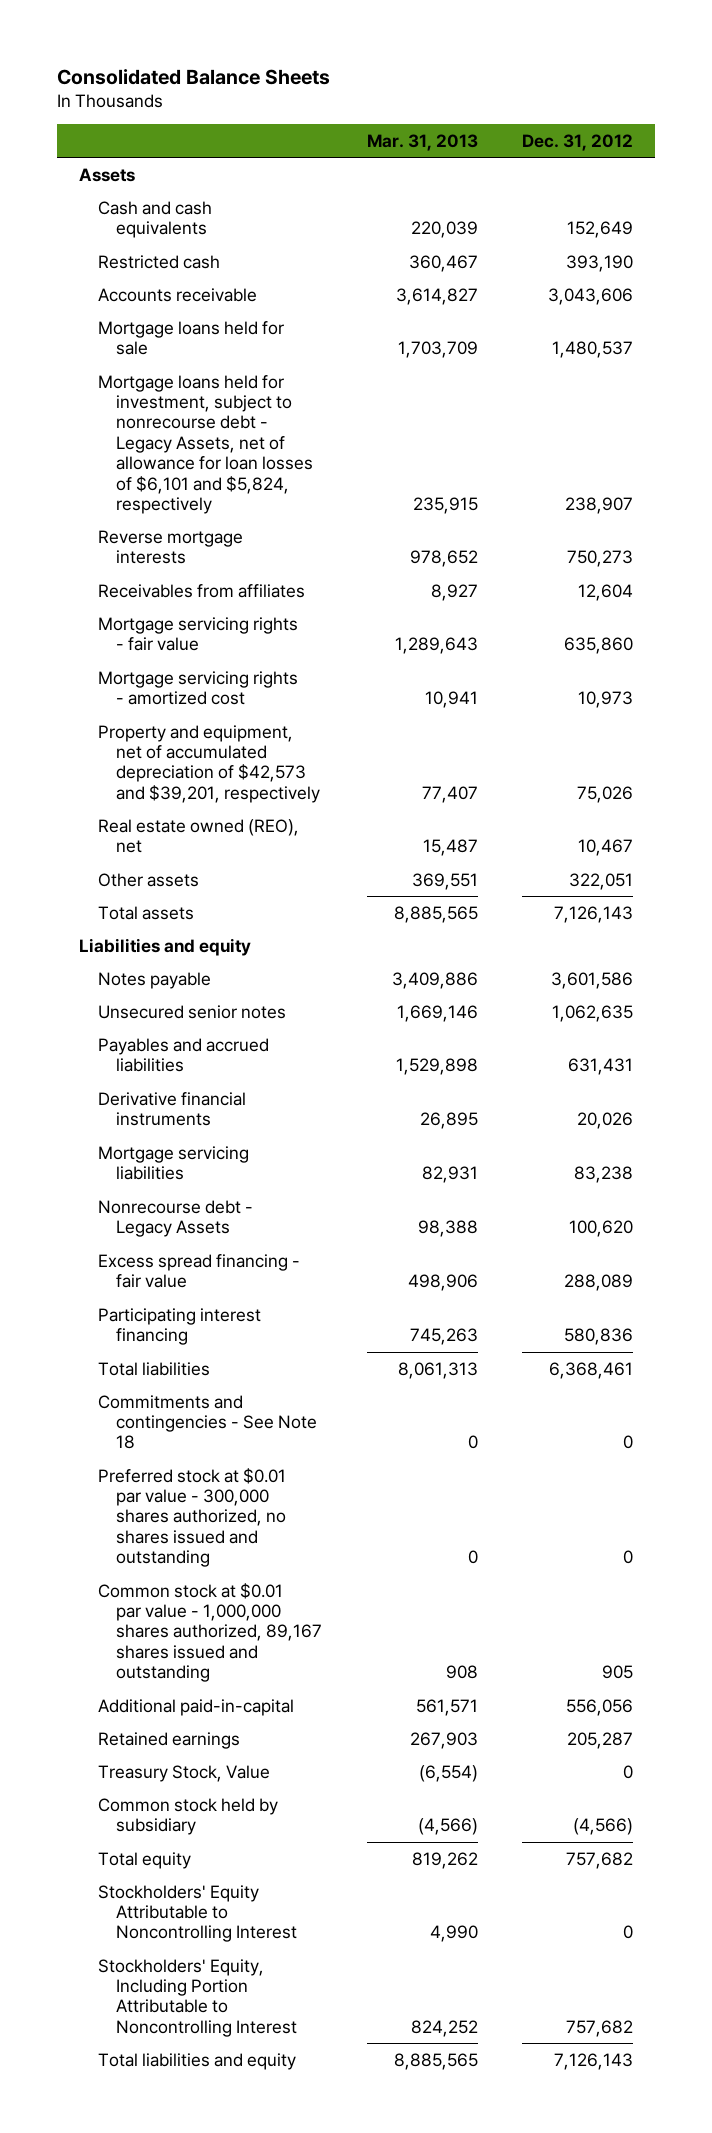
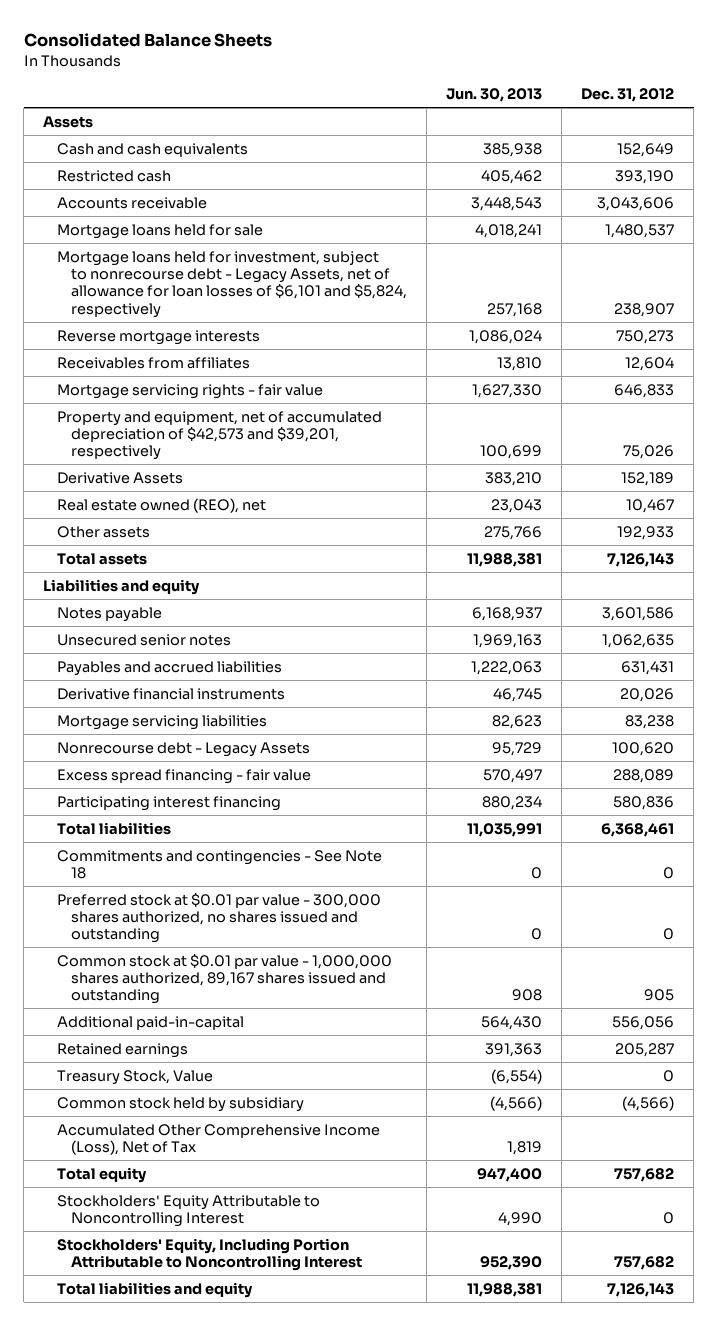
- | Mar. 31, 2013 | Dec. 31, 2012
+ | Jun. 30, 2013 | Dec. 31, 2012
- Mortgage servicing rights - fair value | 1,289,643 | 635,860
- Mortgage servicing rights - amortized cost | 10,941 | 10,973
+ Mortgage servicing rights - fair value | 1,627,330 | 646,833
+ Derivative Assets | 383,210 | 152,189
- Other assets | 369,551 | 322,051
+ Other assets | 275,766 | 192,933
+ Accumulated Other Comprehensive Income (Loss), Net of Tax | 1,819 |

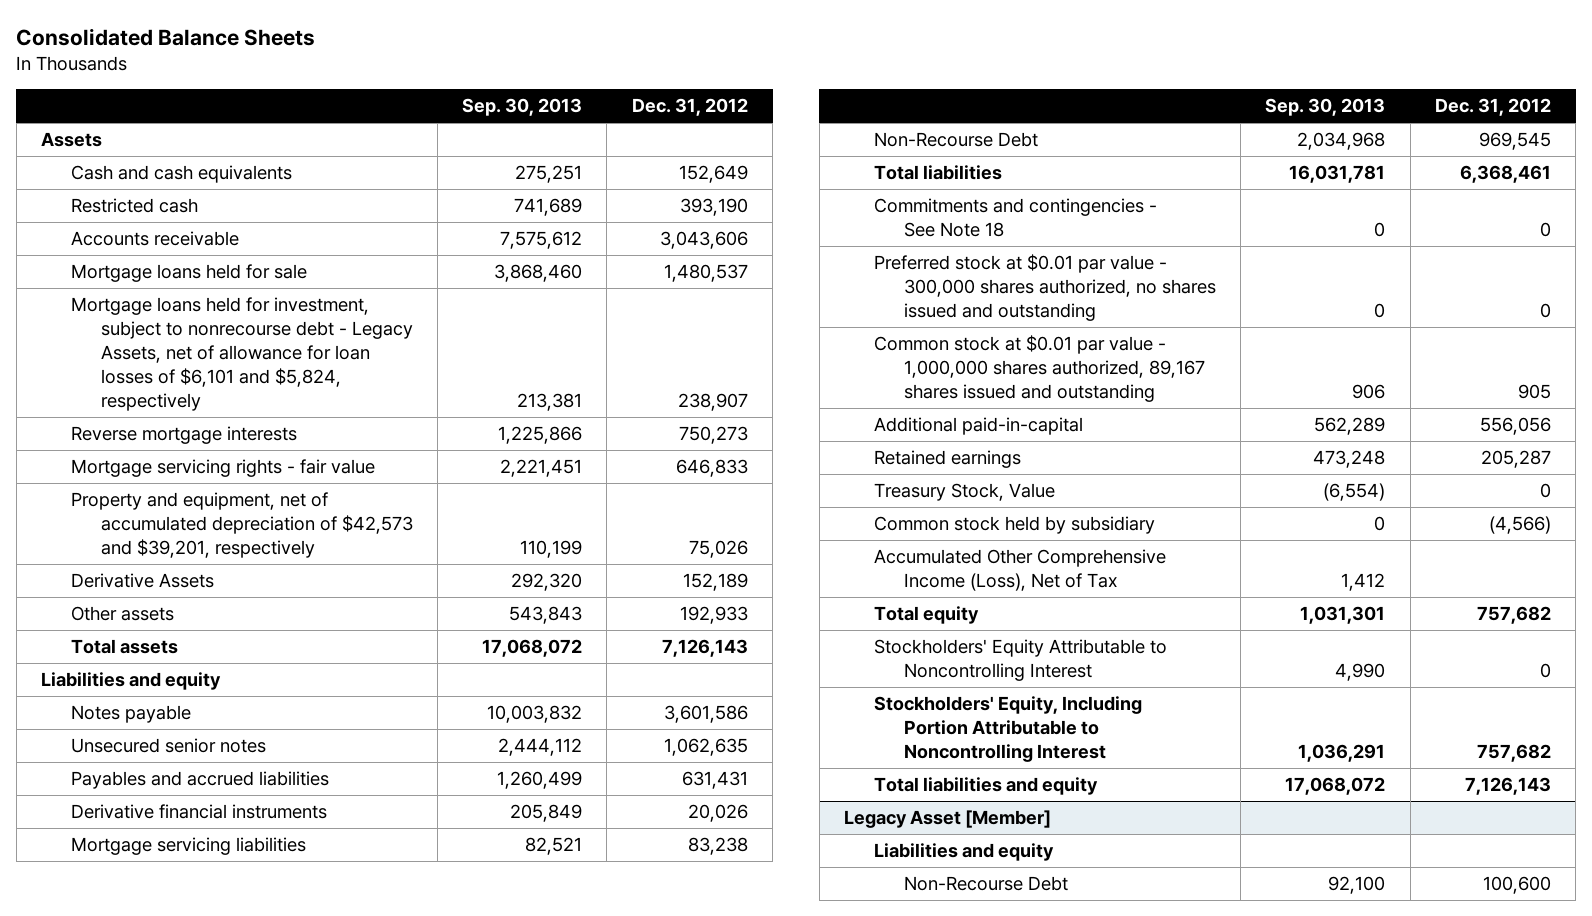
- | Jun. 30, 2013 | Dec. 31, 2012
+ | Sep. 30, 2013 | Dec. 31, 2012
- Receivables from affiliates | 13,810 | 12,604
- Real estate owned (REO), net | 23,043 | 10,467
- Nonrecourse debt - Legacy Assets | 95,729 | 100,620
- Excess spread financing - fair value | 570,497 | 288,089
- Participating interest financing | 880,234 | 580,836
+ Non-Recourse Debt | 2,034,968 | 969,545
+ Legacy Asset [Member]
+ Liabilities and equity
+ Non-Recourse Debt | 92,100 | 100,600

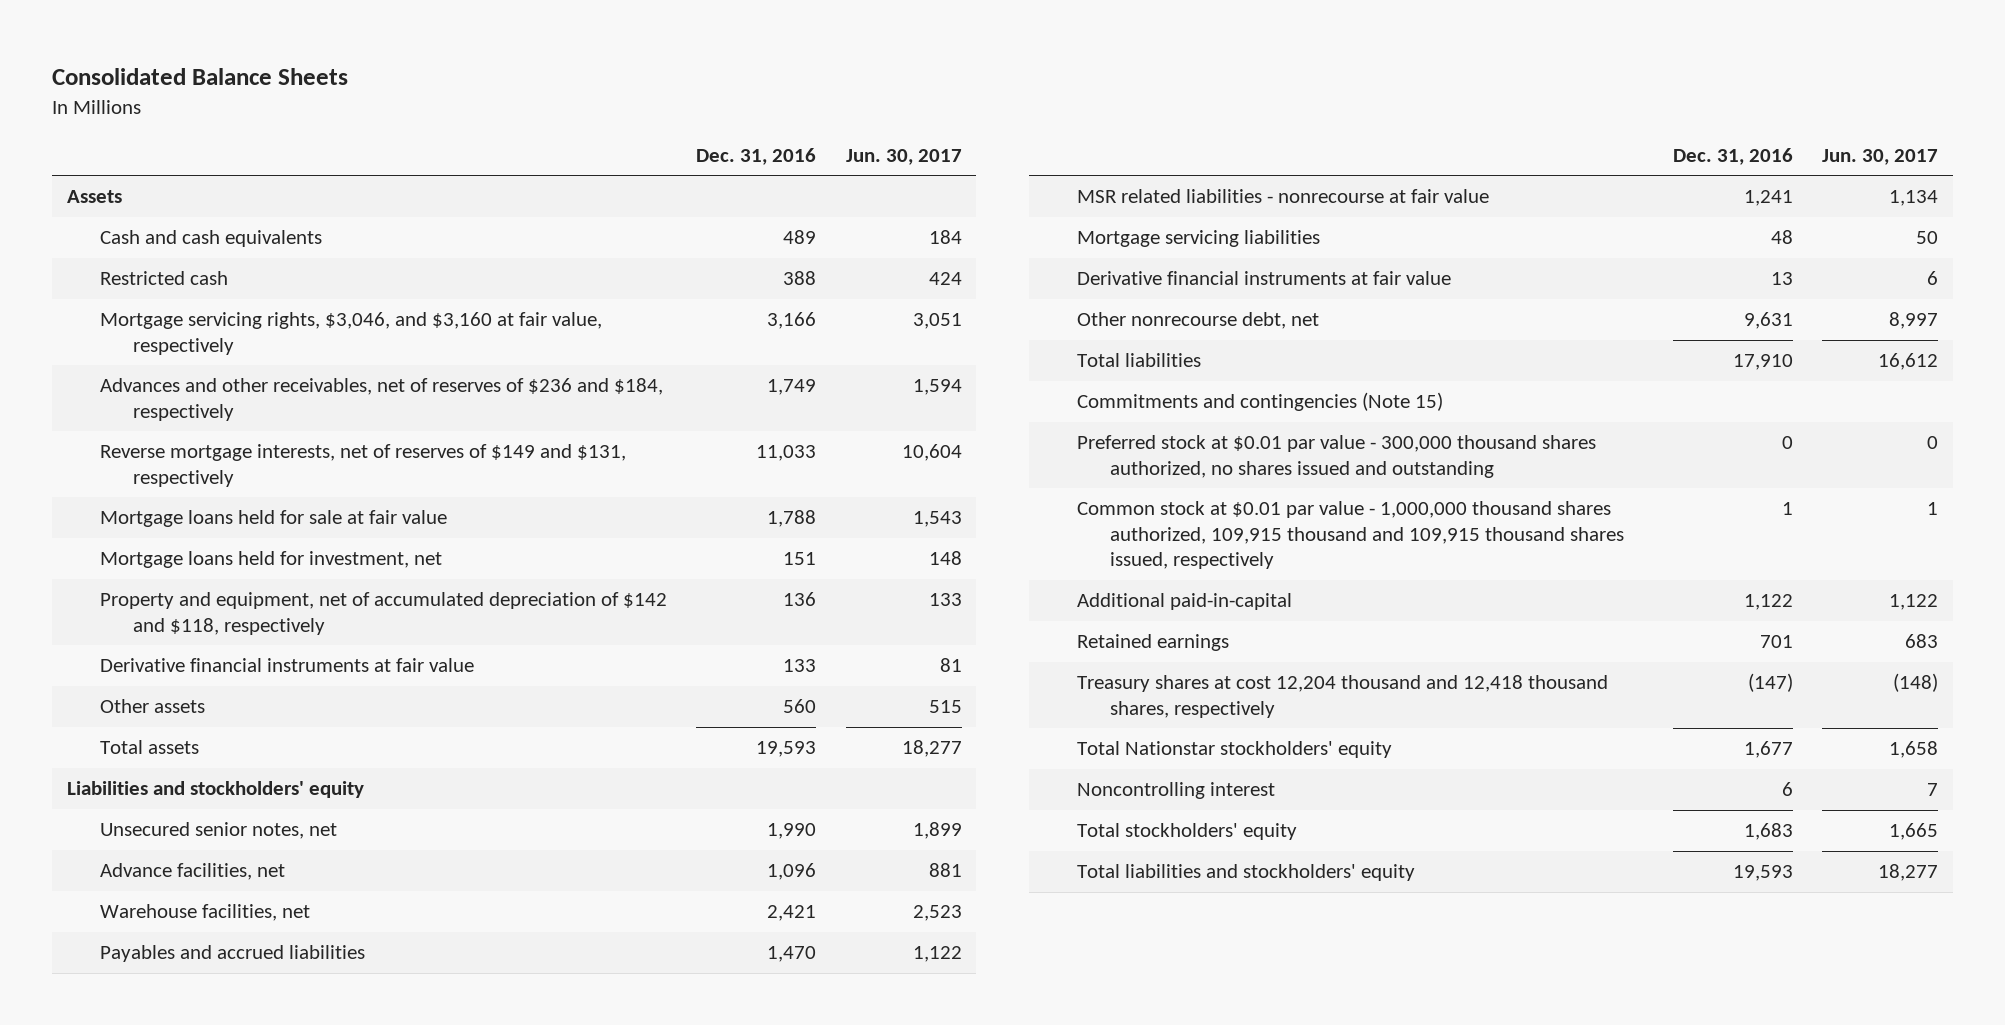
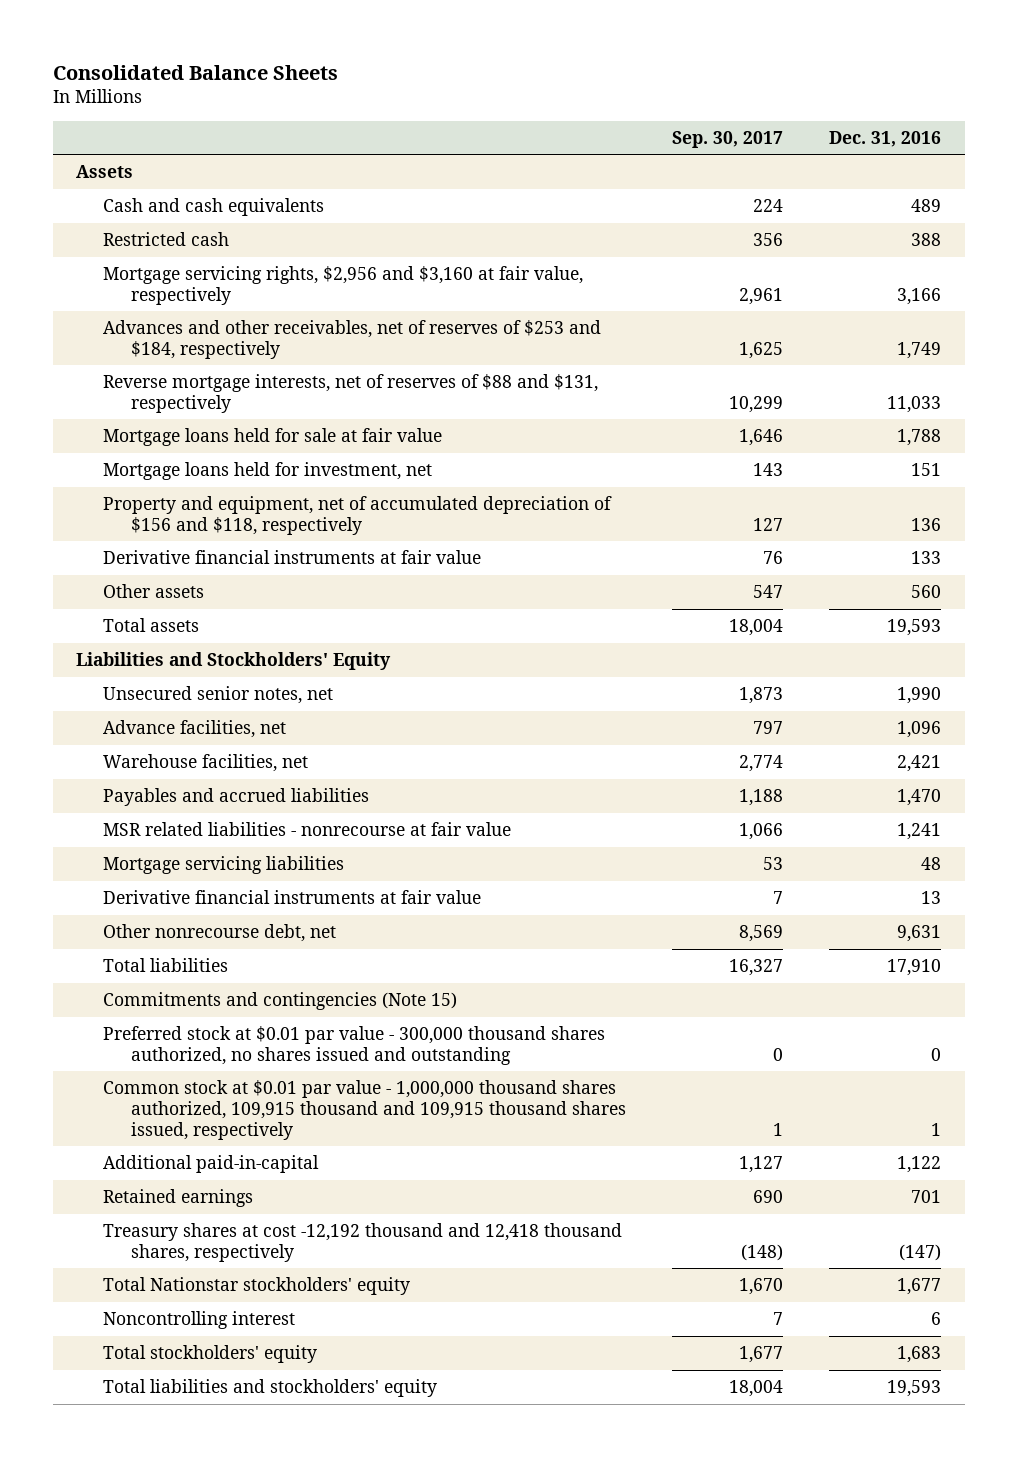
- | Dec. 31, 2016 | Jun. 30, 2017
+ | Sep. 30, 2017 | Dec. 31, 2016
- Mortgage servicing rights, $3,046, and $3,160 at fair value, respectively | 3,166 | 3,051
- Advances and other receivables, net of reserves of $236 and $184, respectively | 1,749 | 1,594
- Reverse mortgage interests, net of reserves of $149 and $131, respectively | 11,033 | 10,604
+ Mortgage servicing rights, $2,956 and $3,160 at fair value, respectively | 2,961 | 3,166
+ Advances and other receivables, net of reserves of $253 and $184, respectively | 1,625 | 1,749
+ Reverse mortgage interests, net of reserves of $88 and $131, respectively | 10,299 | 11,033
- Property and equipment, net of accumulated depreciation of $142 and $118, respectively | 136 | 133
+ Property and equipment, net of accumulated depreciation of $156 and $118, respectively | 127 | 136
- Liabilities and stockholders' equity
+ Liabilities and Stockholders' Equity
- Treasury shares at cost 12,204 thousand and 12,418 thousand shares, respectively | (147) | (148)
+ Treasury shares at cost -12,192 thousand and 12,418 thousand shares, respectively | (148) | (147)

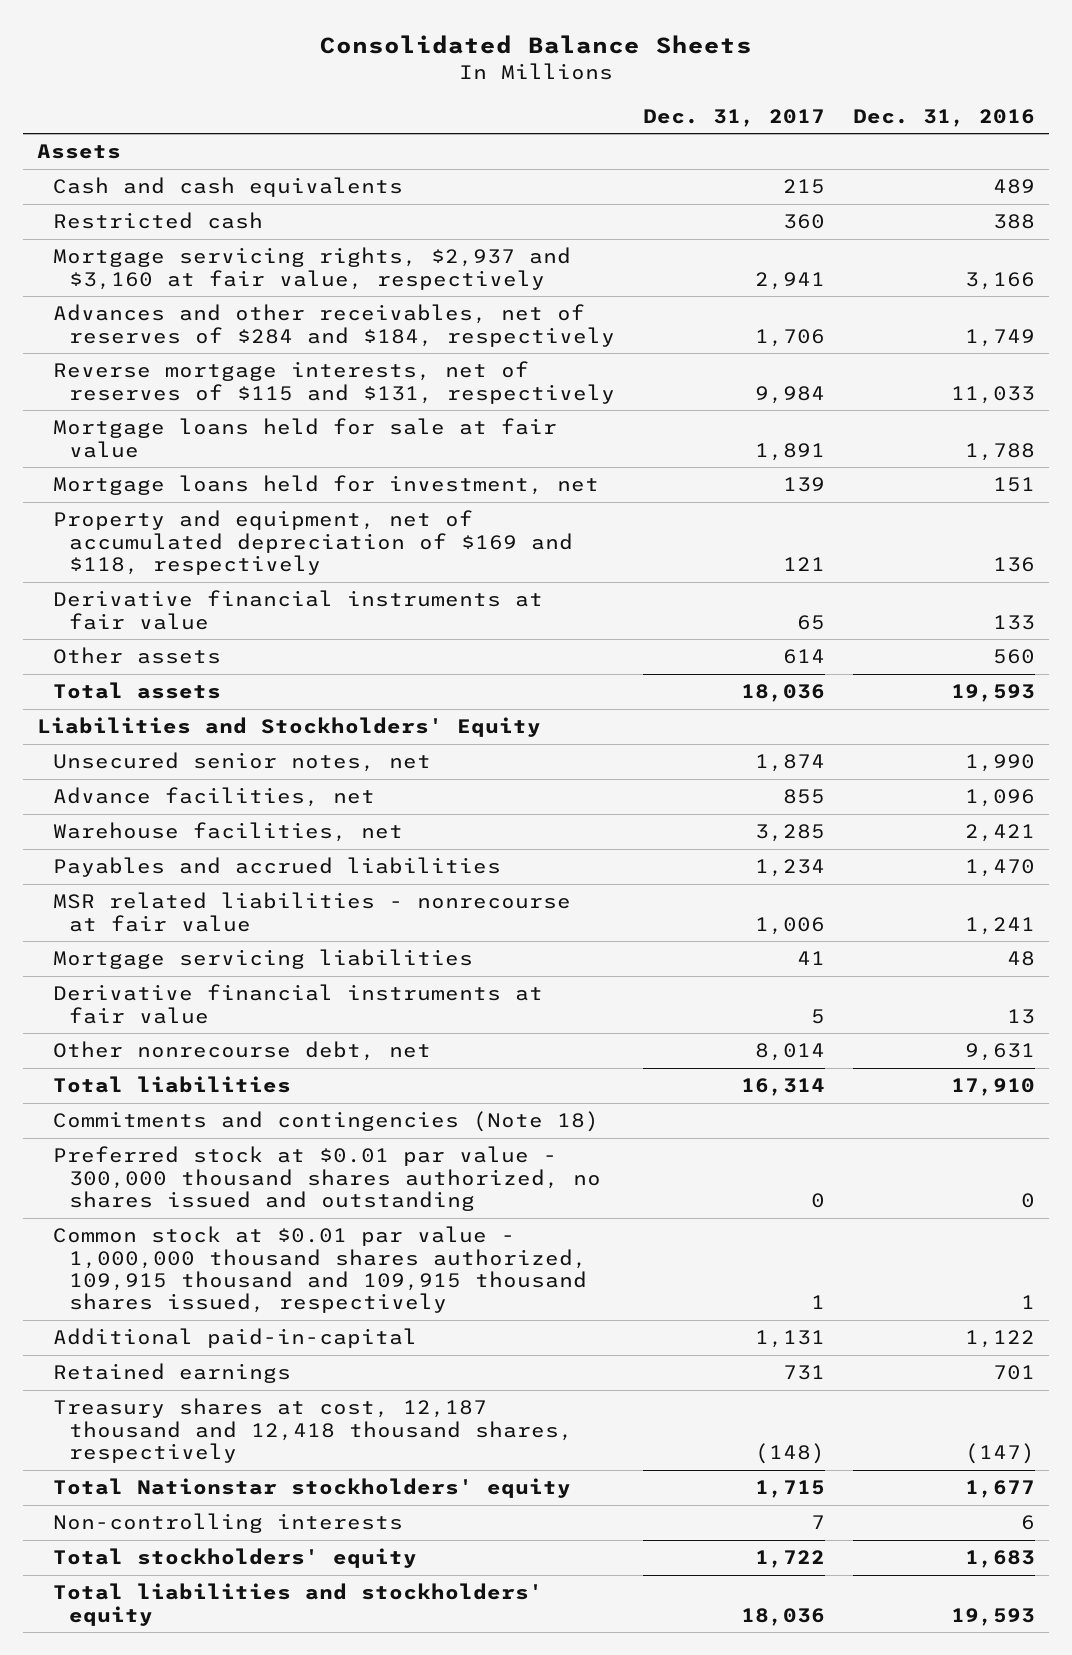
- | Sep. 30, 2017 | Dec. 31, 2016
+ | Dec. 31, 2017 | Dec. 31, 2016
- Mortgage servicing rights, $2,956 and $3,160 at fair value, respectively | 2,961 | 3,166
- Advances and other receivables, net of reserves of $253 and $184, respectively | 1,625 | 1,749
- Reverse mortgage interests, net of reserves of $88 and $131, respectively | 10,299 | 11,033
+ Mortgage servicing rights, $2,937 and $3,160 at fair value, respectively | 2,941 | 3,166
+ Advances and other receivables, net of reserves of $284 and $184, respectively | 1,706 | 1,749
+ Reverse mortgage interests, net of reserves of $115 and $131, respectively | 9,984 | 11,033
- Property and equipment, net of accumulated depreciation of $156 and $118, respectively | 127 | 136
+ Property and equipment, net of accumulated depreciation of $169 and $118, respectively | 121 | 136
- Commitments and contingencies (Note 15)
+ Commitments and contingencies (Note 18)
- Treasury shares at cost -12,192 thousand and 12,418 thousand shares, respectively | (148) | (147)
+ Treasury shares at cost, 12,187 thousand and 12,418 thousand shares, respectively | (148) | (147)
- Noncontrolling interest | 7 | 6
+ Non-controlling interests | 7 | 6

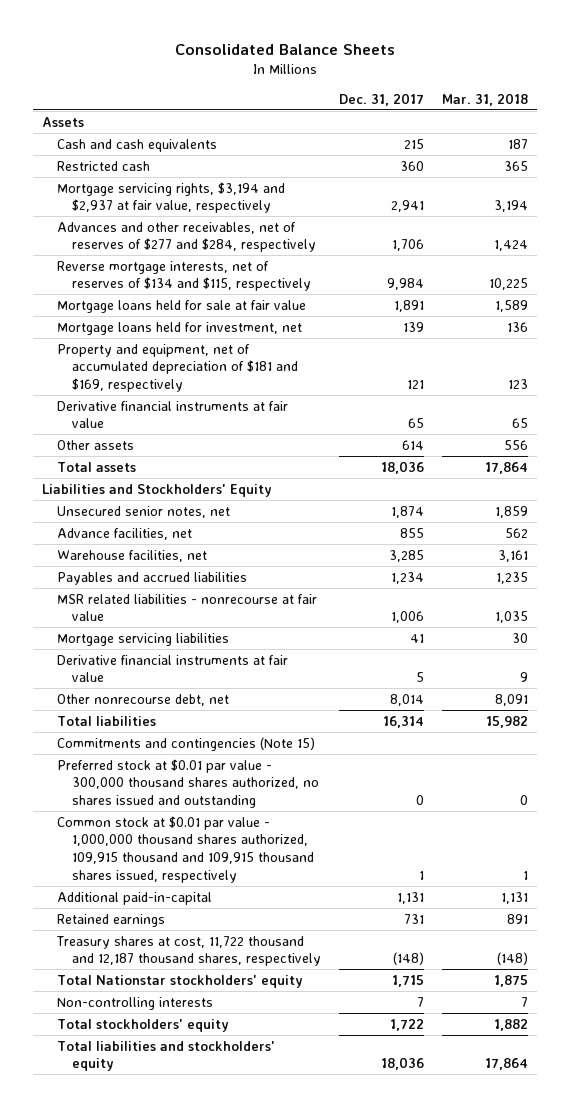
- | Dec. 31, 2017 | Dec. 31, 2016
+ | Dec. 31, 2017 | Mar. 31, 2018
- Mortgage servicing rights, $2,937 and $3,160 at fair value, respectively | 2,941 | 3,166
- Advances and other receivables, net of reserves of $284 and $184, respectively | 1,706 | 1,749
- Reverse mortgage interests, net of reserves of $115 and $131, respectively | 9,984 | 11,033
+ Mortgage servicing rights, $3,194 and $2,937 at fair value, respectively | 2,941 | 3,194
+ Advances and other receivables, net of reserves of $277 and $284, respectively | 1,706 | 1,424
+ Reverse mortgage interests, net of reserves of $134 and $115, respectively | 9,984 | 10,225
- Property and equipment, net of accumulated depreciation of $169 and $118, respectively | 121 | 136
+ Property and equipment, net of accumulated depreciation of $181 and $169, respectively | 121 | 123
- Commitments and contingencies (Note 18)
+ Commitments and contingencies (Note 15)
- Treasury shares at cost, 12,187 thousand and 12,418 thousand shares, respectively | (148) | (147)
+ Treasury shares at cost, 11,722 thousand and 12,187 thousand shares, respectively | (148) | (148)

